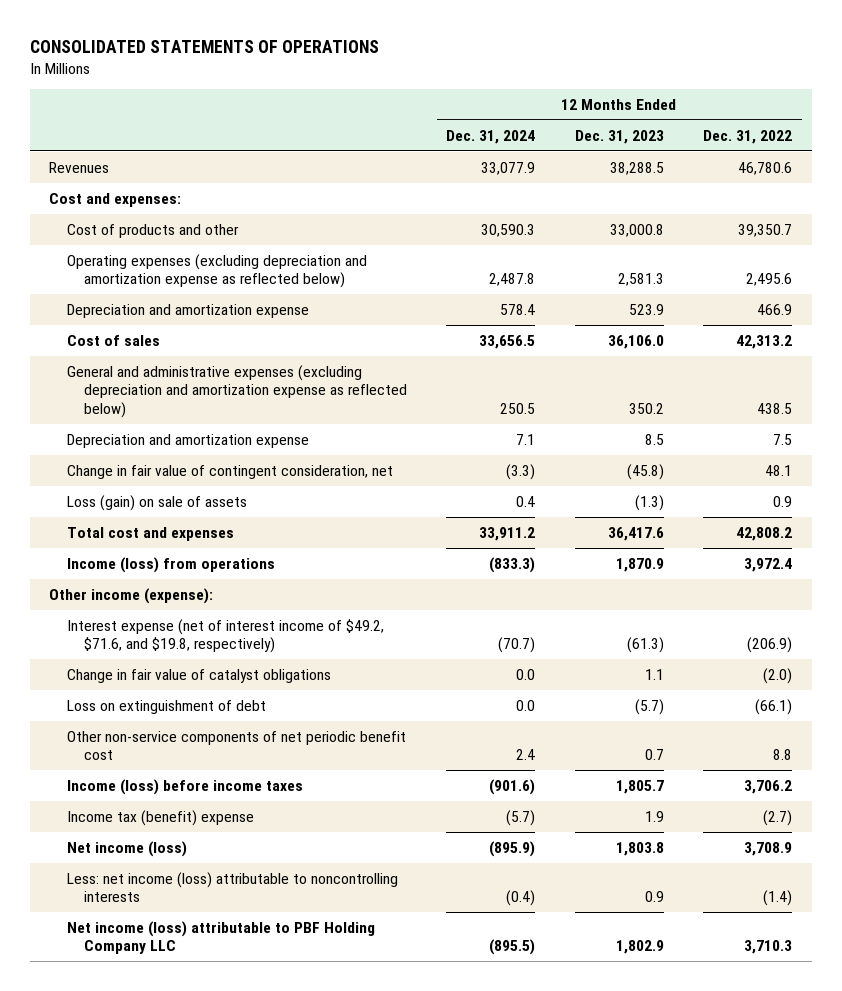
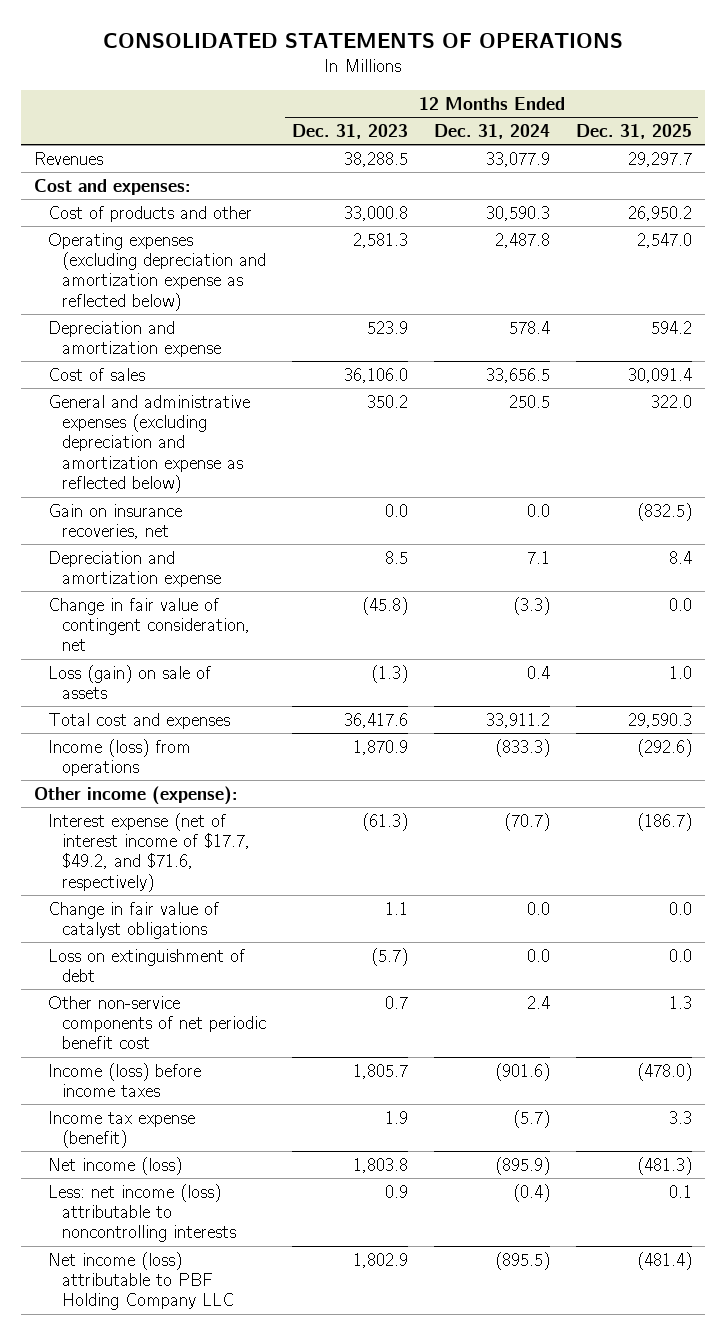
- | 12 Months Ended Dec. 31, 2024 | 12 Months Ended Dec. 31, 2023 | 12 Months Ended Dec. 31, 2022
+ | 12 Months Ended Dec. 31, 2023 | 12 Months Ended Dec. 31, 2024 | 12 Months Ended Dec. 31, 2025
+ Gain on insurance recoveries, net | 0.0 | 0.0 | (832.5)
- Interest expense (net of interest income of $49.2, $71.6, and $19.8, respectively) | (70.7) | (61.3) | (206.9)
+ Interest expense (net of interest income of $17.7, $49.2, and $71.6, respectively) | (61.3) | (70.7) | (186.7)
- Income tax (benefit) expense | (5.7) | 1.9 | (2.7)
+ Income tax expense (benefit) | 1.9 | (5.7) | 3.3

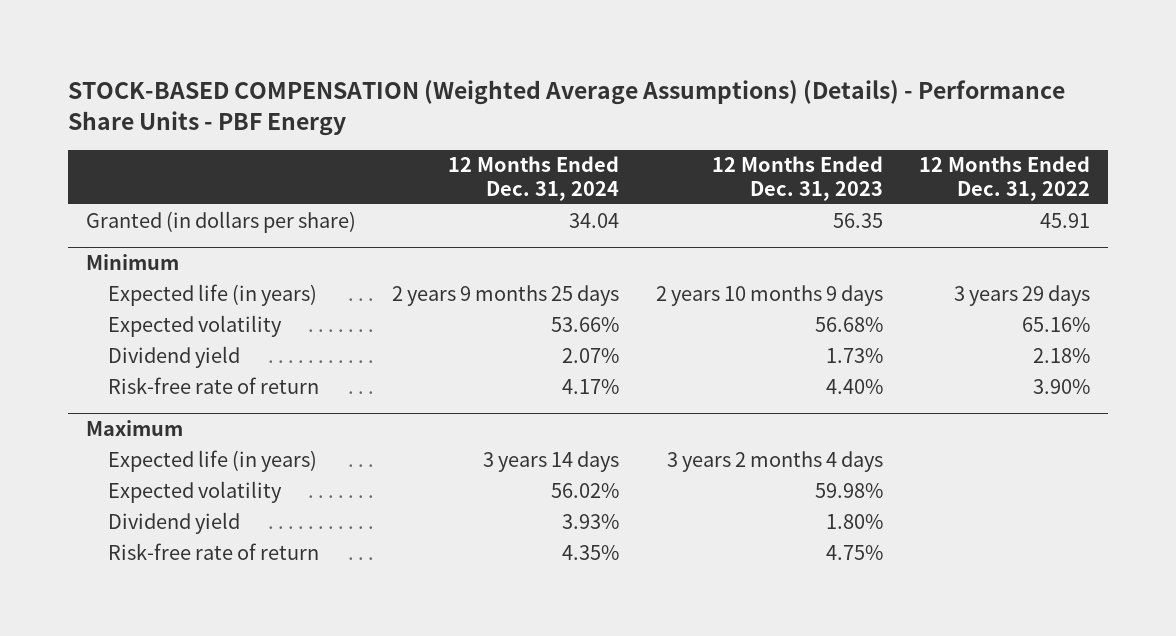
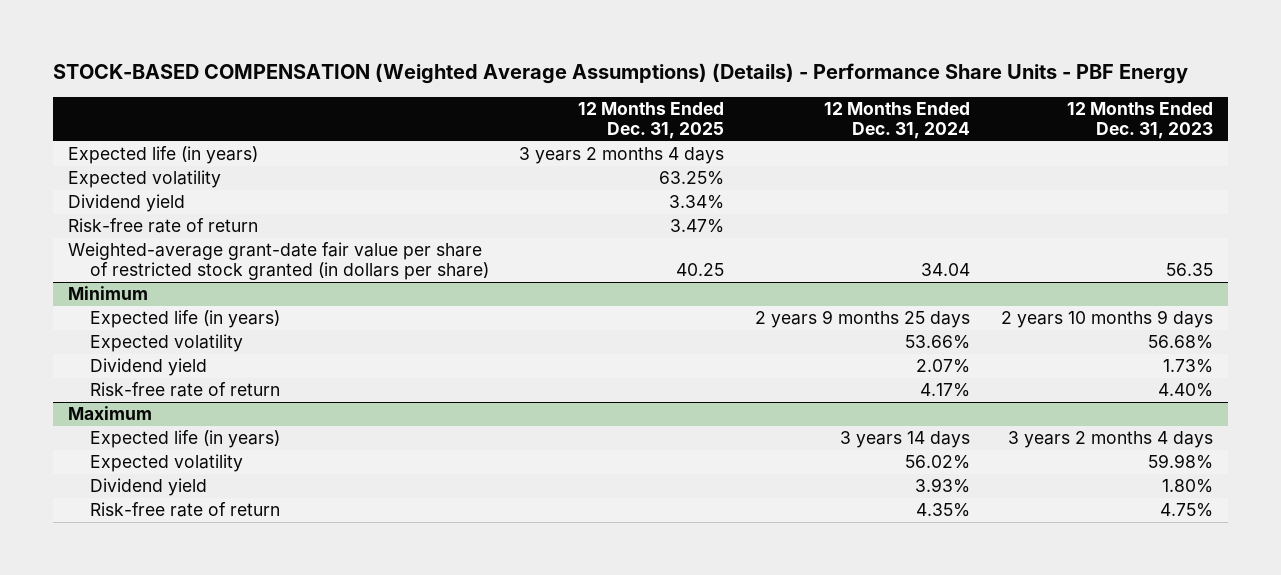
- | 12 Months Ended Dec. 31, 2024 | 12 Months Ended Dec. 31, 2023 | 12 Months Ended Dec. 31, 2022
+ | 12 Months Ended Dec. 31, 2025 | 12 Months Ended Dec. 31, 2024 | 12 Months Ended Dec. 31, 2023
- Granted (in dollars per share) | 34.04 | 56.35 | 45.91
+ Expected life (in years) | 3 years 2 months 4 days | |
+ Expected volatility | 63.25% | |
+ Dividend yield | 3.34% | |
+ Risk-free rate of return | 3.47% | |
+ Weighted-average grant-date fair value per share of restricted stock granted (in dollars per share) | 40.25 | 34.04 | 56.35

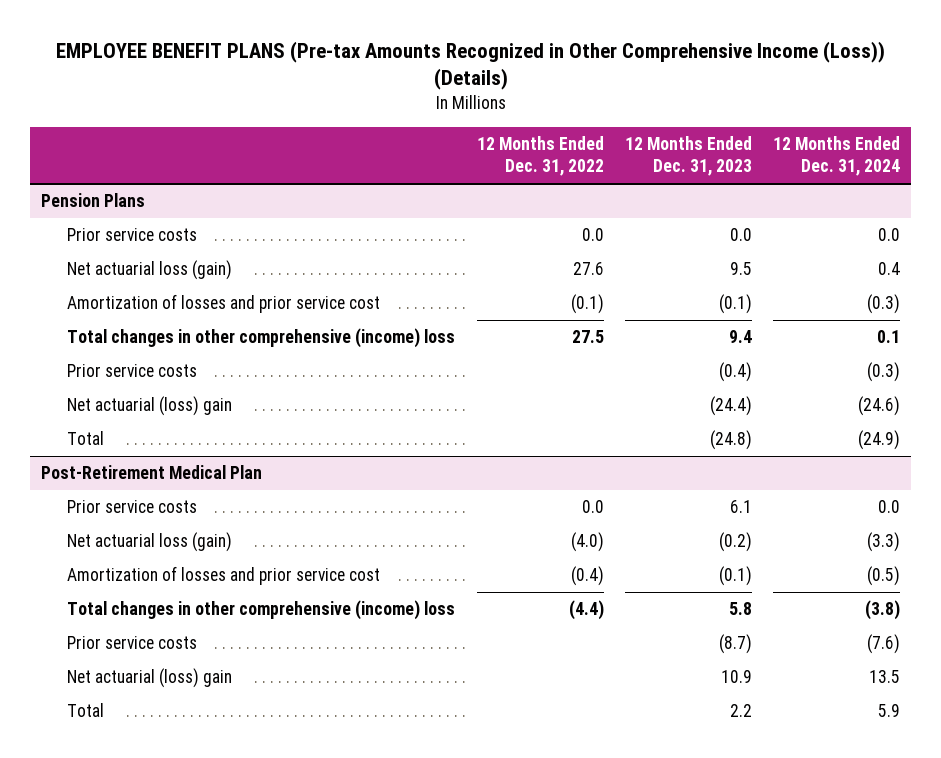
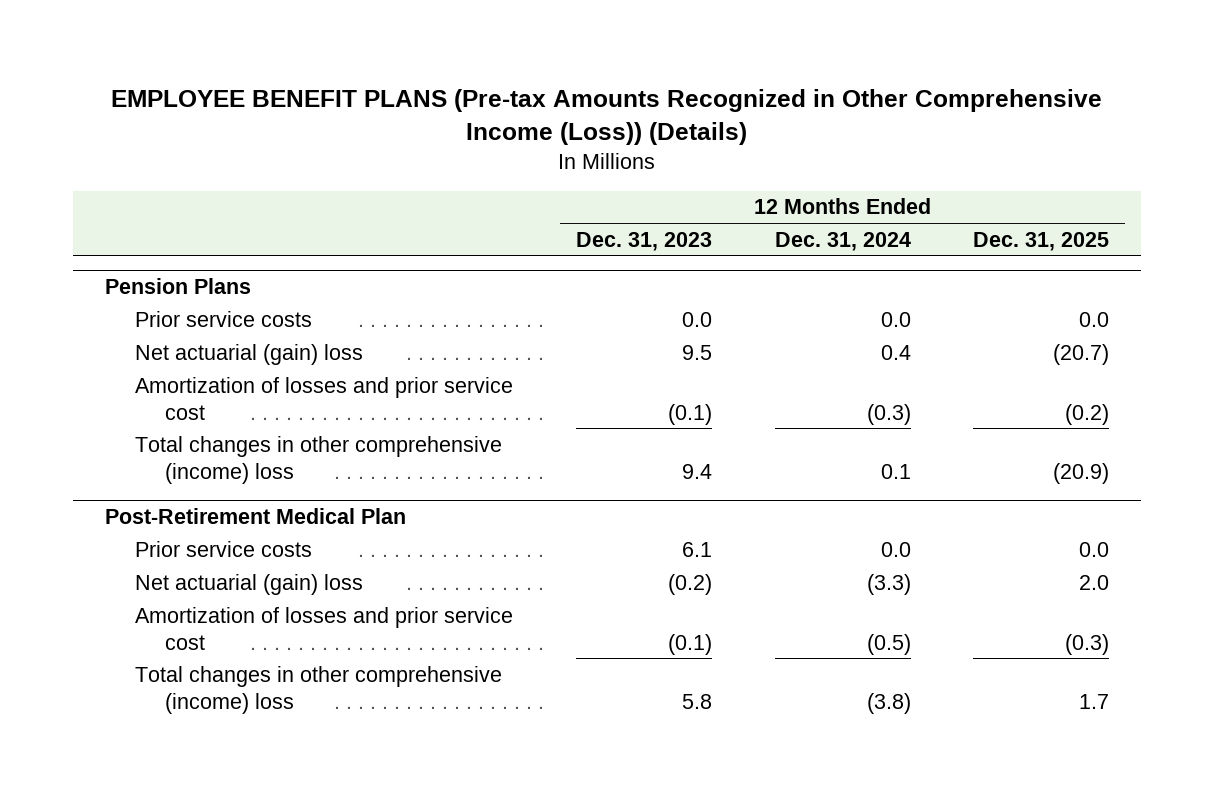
- | 12 Months Ended Dec. 31, 2022 | 12 Months Ended Dec. 31, 2023 | 12 Months Ended Dec. 31, 2024
+ | 12 Months Ended Dec. 31, 2023 | 12 Months Ended Dec. 31, 2024 | 12 Months Ended Dec. 31, 2025
@ Pension Plans
- Net actuarial loss (gain) | 27.6 | 9.5 | 0.4
+ Net actuarial (gain) loss | 9.5 | 0.4 | (20.7)
- Prior service costs | | (0.4) | (0.3)
- Net actuarial (loss) gain | | (24.4) | (24.6)
- Total | | (24.8) | (24.9)
@ Post-Retirement Medical Plan
- Net actuarial loss (gain) | (4.0) | (0.2) | (3.3)
+ Net actuarial (gain) loss | (0.2) | (3.3) | 2.0
- Prior service costs | | (8.7) | (7.6)
- Net actuarial (loss) gain | | 10.9 | 13.5
- Total | | 2.2 | 5.9

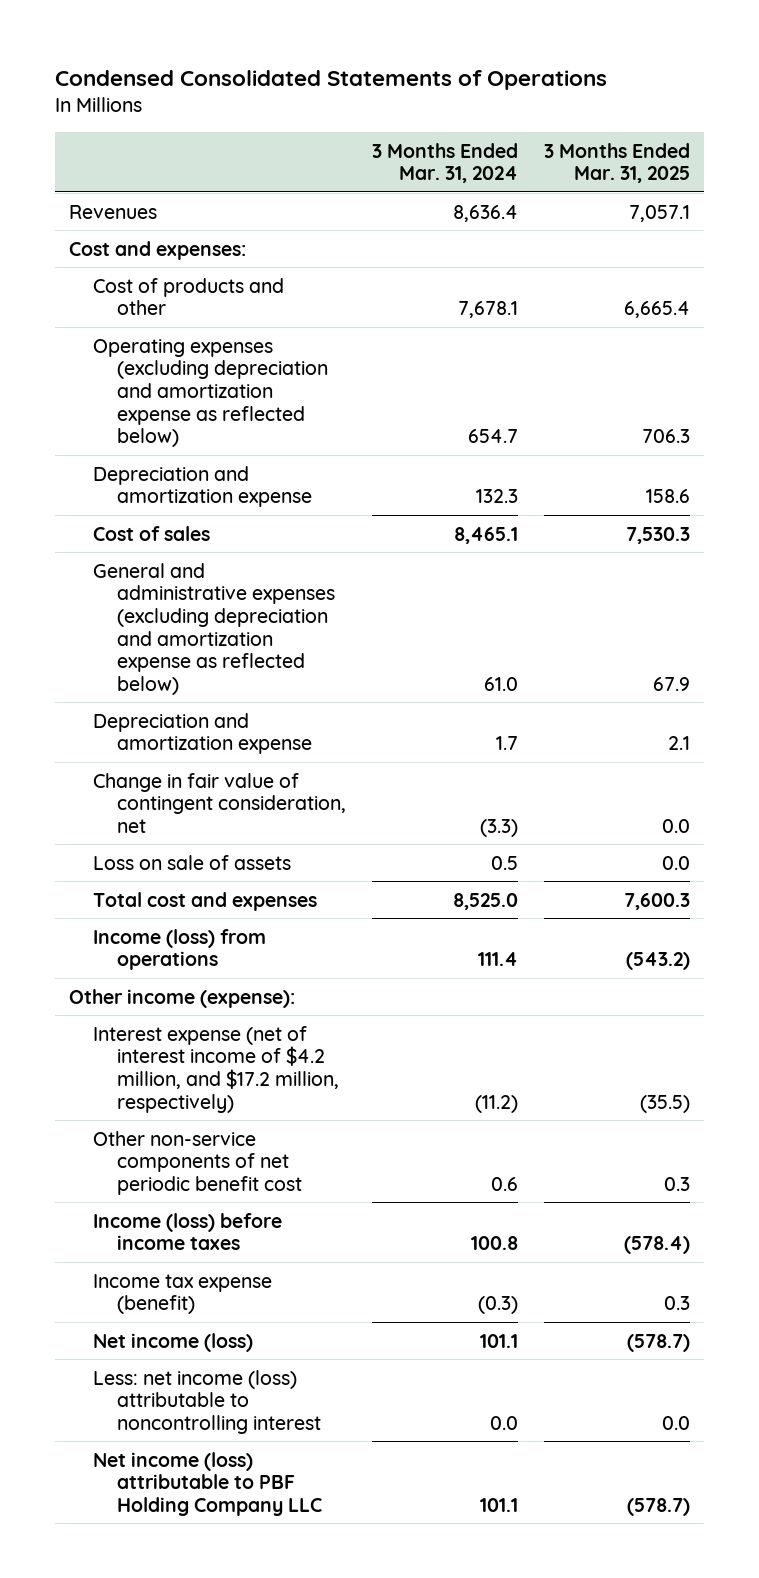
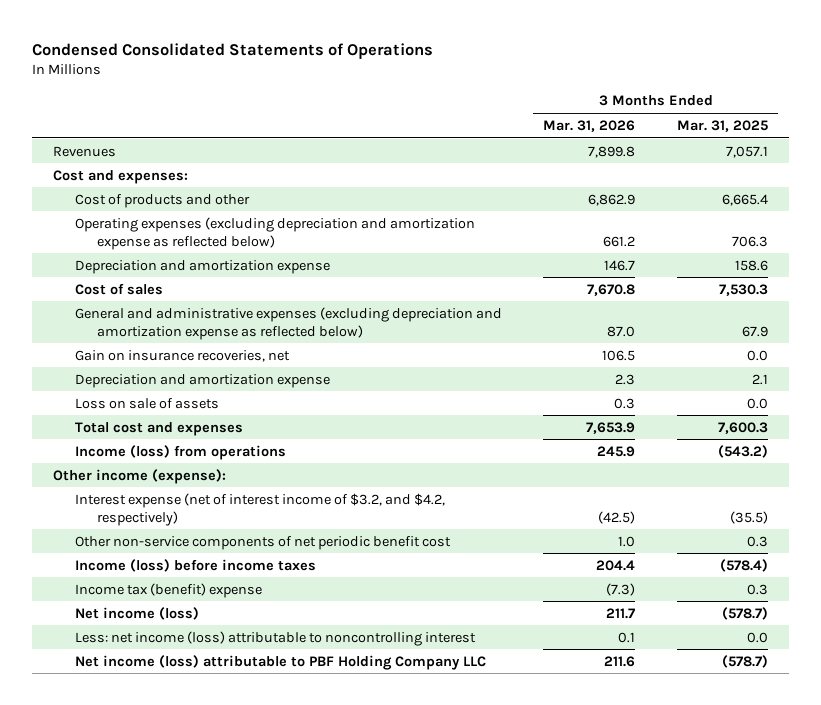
- | 3 Months Ended Mar. 31, 2024 | 3 Months Ended Mar. 31, 2025
+ | 3 Months Ended Mar. 31, 2026 | 3 Months Ended Mar. 31, 2025
+ Gain on insurance recoveries, net | 106.5 | 0.0
- Change in fair value of contingent consideration, net | (3.3) | 0.0
- Interest expense (net of interest income of $4.2 million, and $17.2 million, respectively) | (11.2) | (35.5)
+ Interest expense (net of interest income of $3.2, and $4.2, respectively) | (42.5) | (35.5)
- Income tax expense (benefit) | (0.3) | 0.3
+ Income tax (benefit) expense | (7.3) | 0.3

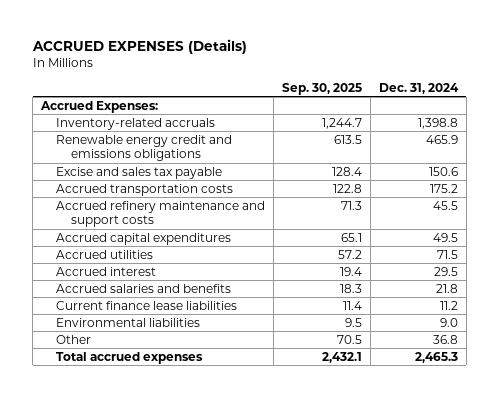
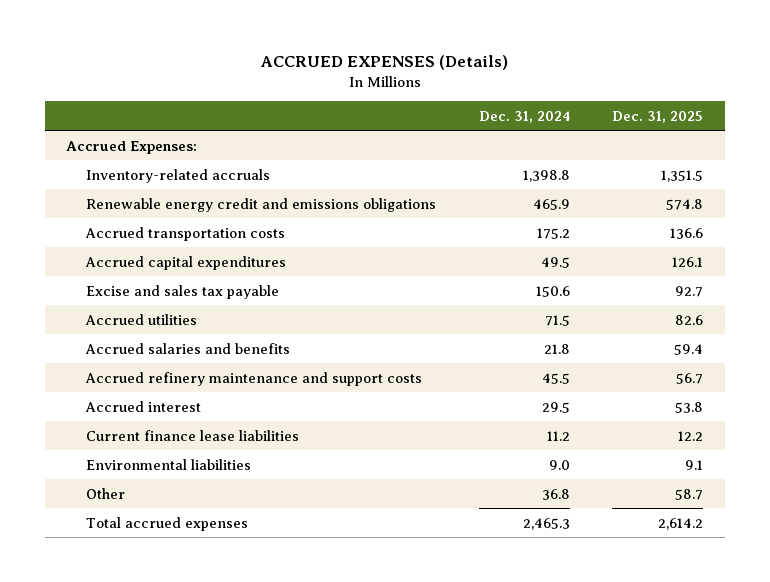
- | Sep. 30, 2025 | Dec. 31, 2024
+ | Dec. 31, 2024 | Dec. 31, 2025
moved down: Excise and sales tax payable | 150.6 | 92.7
moved down: Accrued refinery maintenance and support costs | 45.5 | 56.7
moved down: Accrued interest | 29.5 | 53.8

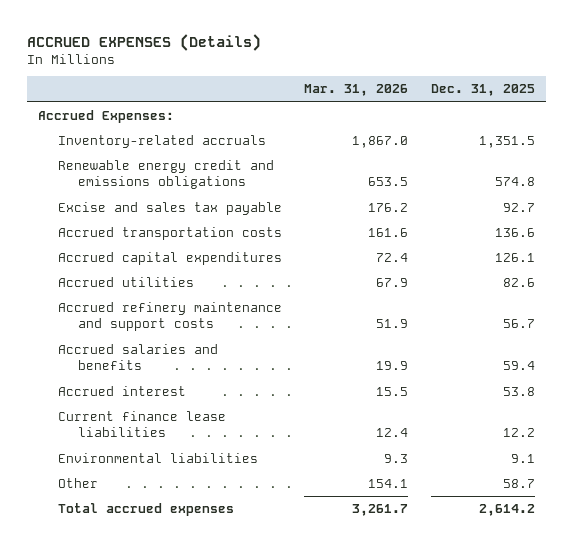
- | Dec. 31, 2024 | Dec. 31, 2025
+ | Mar. 31, 2026 | Dec. 31, 2025
moved up: Excise and sales tax payable | 176.2 | 92.7
moved down: Accrued salaries and benefits | 19.9 | 59.4

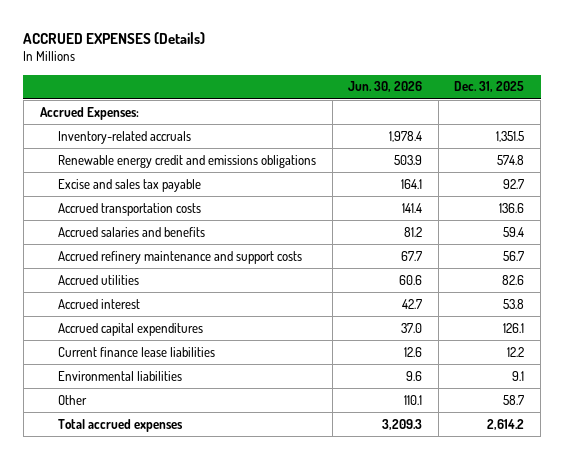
- | Mar. 31, 2026 | Dec. 31, 2025
+ | Jun. 30, 2026 | Dec. 31, 2025
moved down: Accrued refinery maintenance and support costs | 67.7 | 56.7
moved down: Accrued utilities | 60.6 | 82.6
moved down: Accrued capital expenditures | 37.0 | 126.1

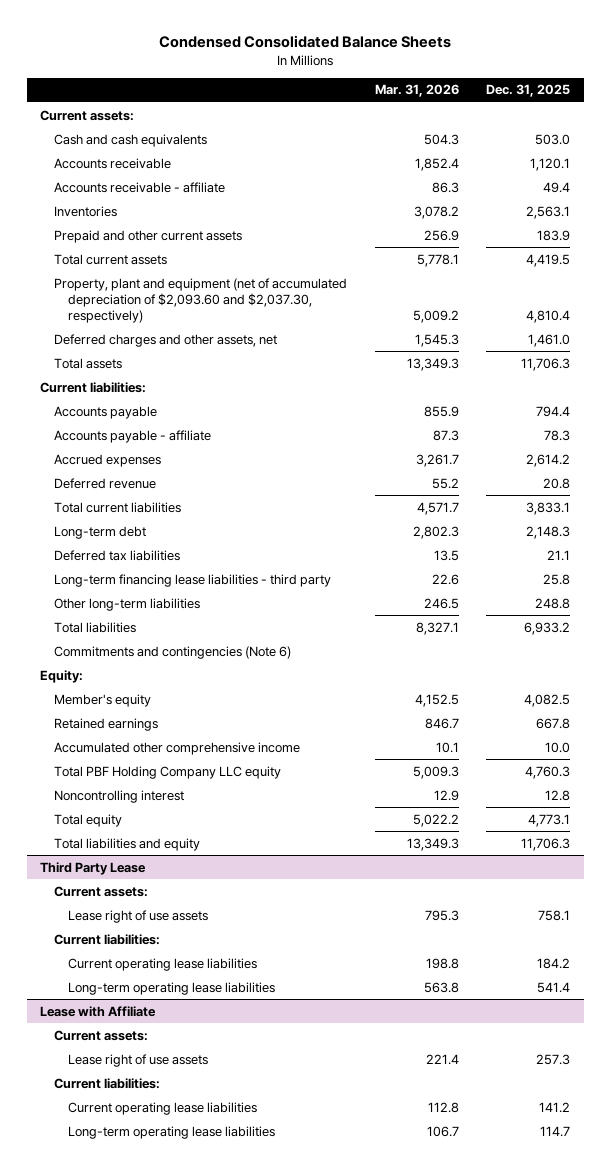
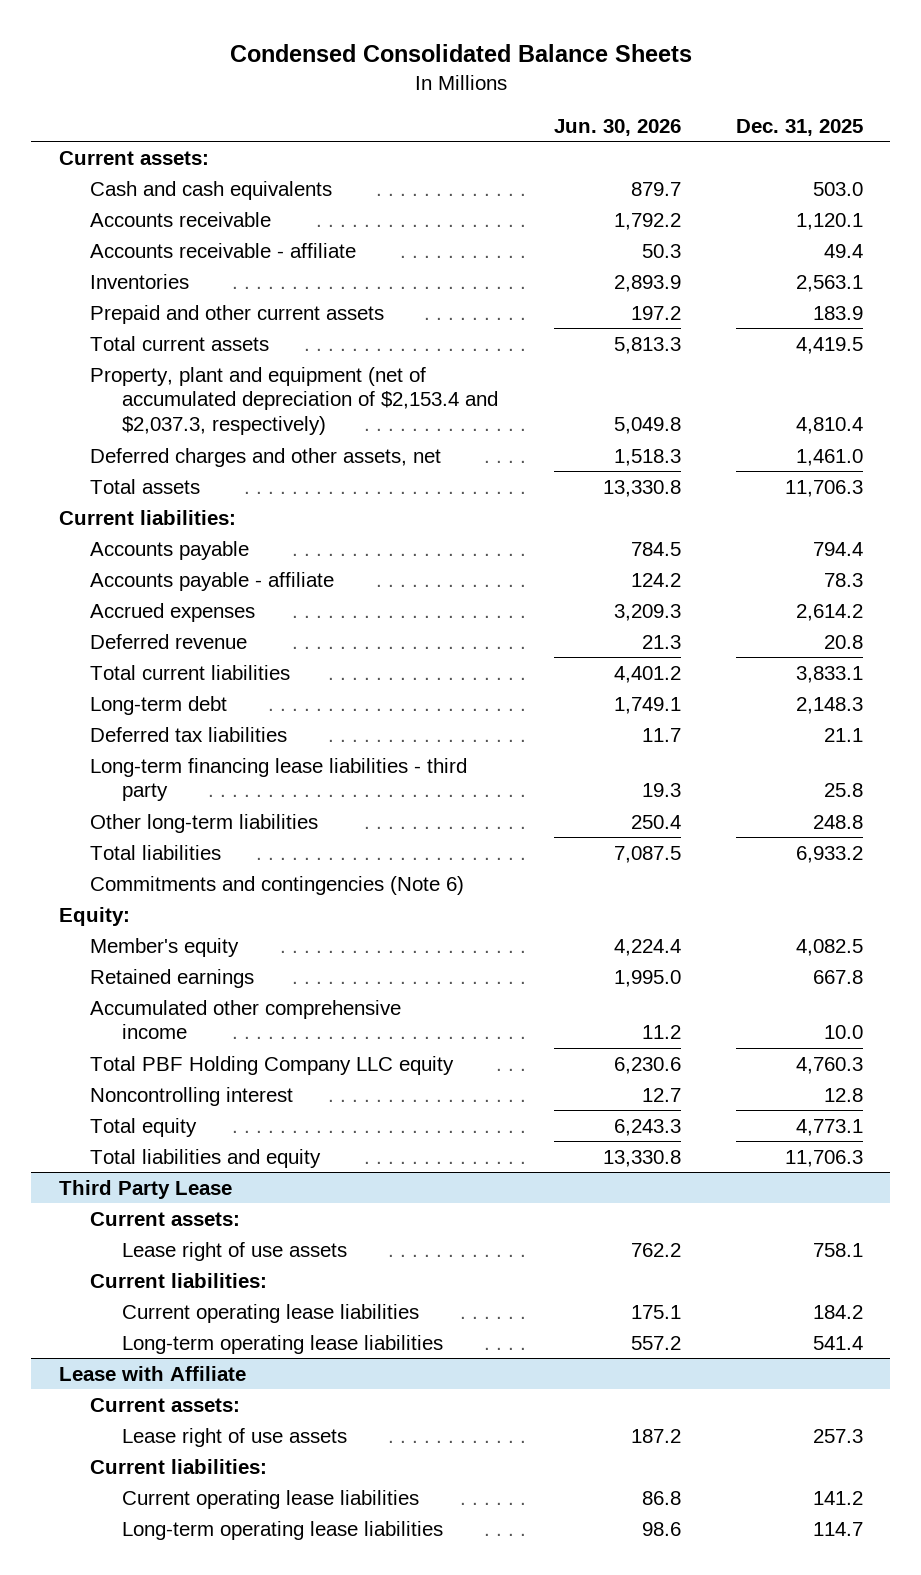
- | Mar. 31, 2026 | Dec. 31, 2025
+ | Jun. 30, 2026 | Dec. 31, 2025
- Property, plant and equipment (net of accumulated depreciation of $2,093.60 and $2,037.30, respectively) | 5,009.2 | 4,810.4
+ Property, plant and equipment (net of accumulated depreciation of $2,153.4 and $2,037.3, respectively) | 5,049.8 | 4,810.4

